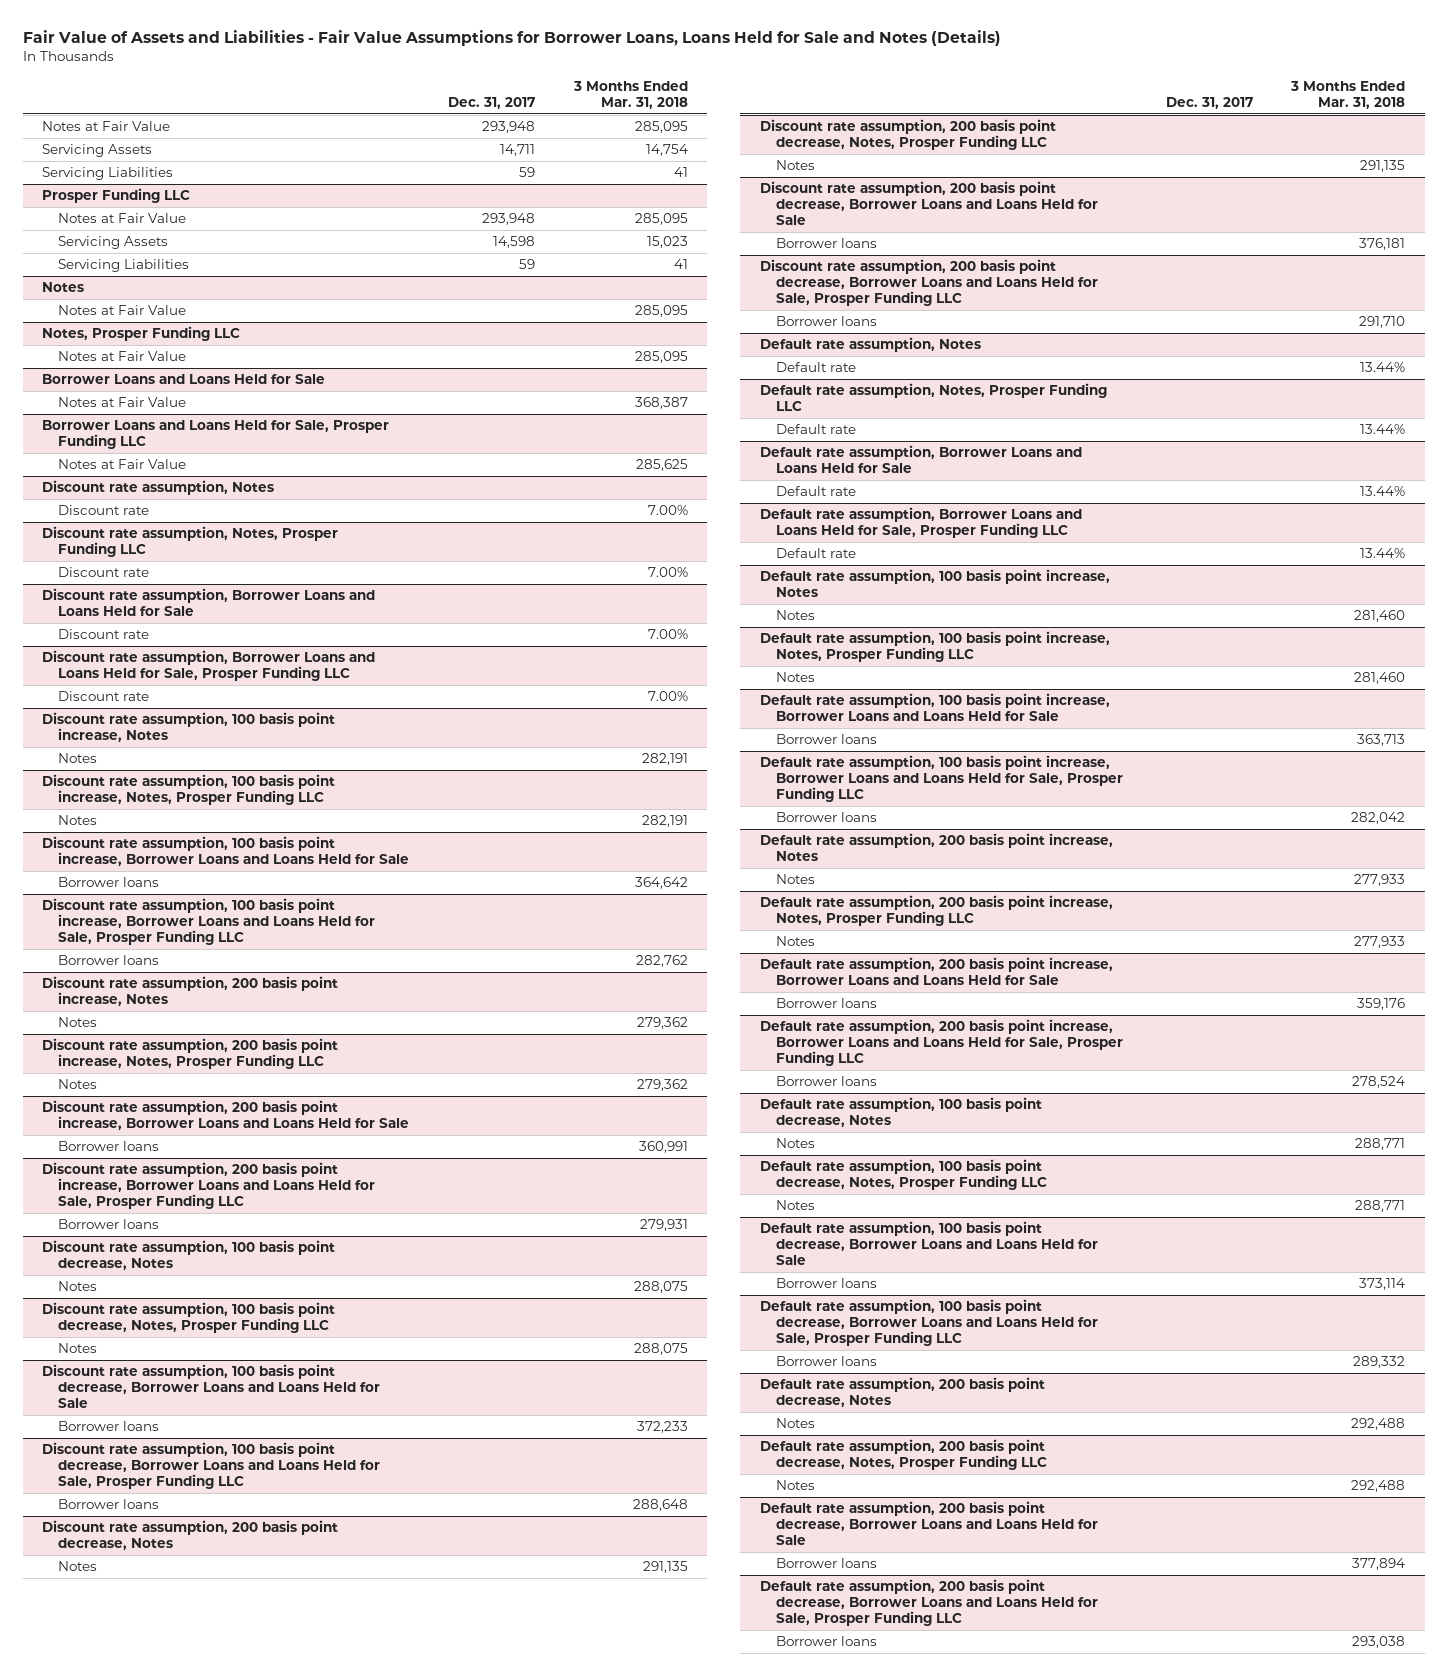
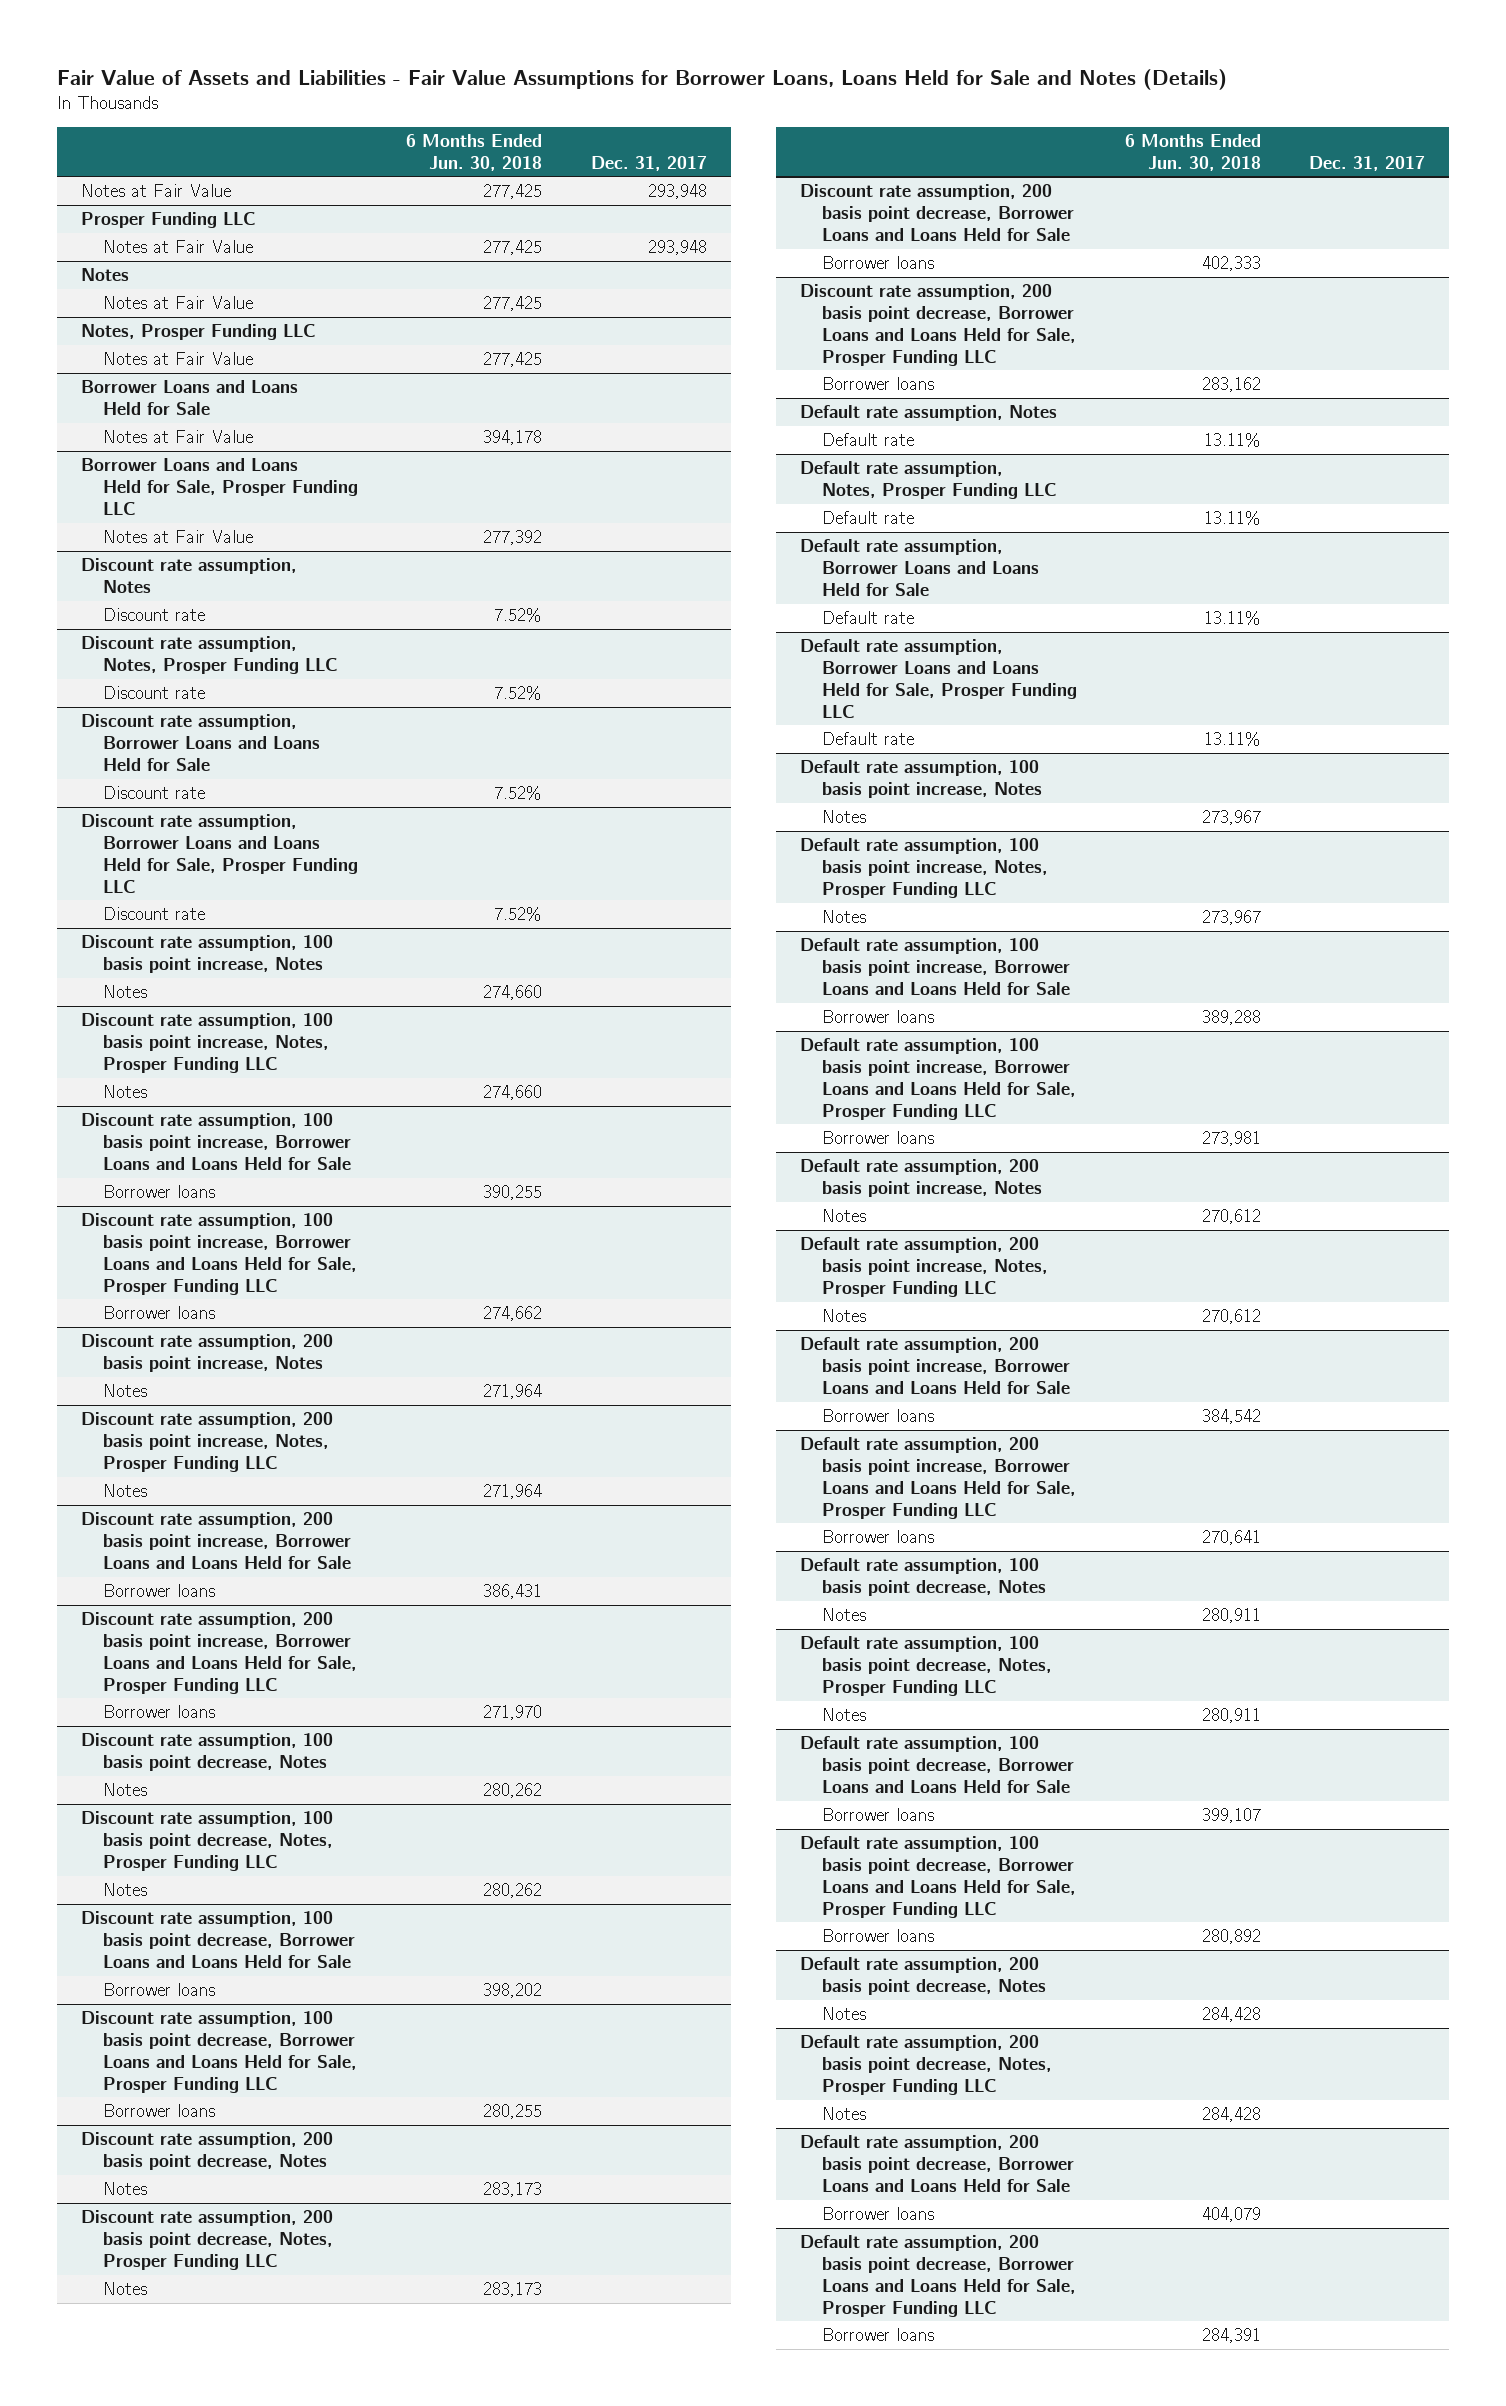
- | Dec. 31, 2017 | 3 Months Ended Mar. 31, 2018
+ | 6 Months Ended Jun. 30, 2018 | Dec. 31, 2017
- Servicing Assets | 14,711 | 14,754
- Servicing Liabilities | 59 | 41
@ Prosper Funding LLC
- Servicing Assets | 14,598 | 15,023
- Servicing Liabilities | 59 | 41

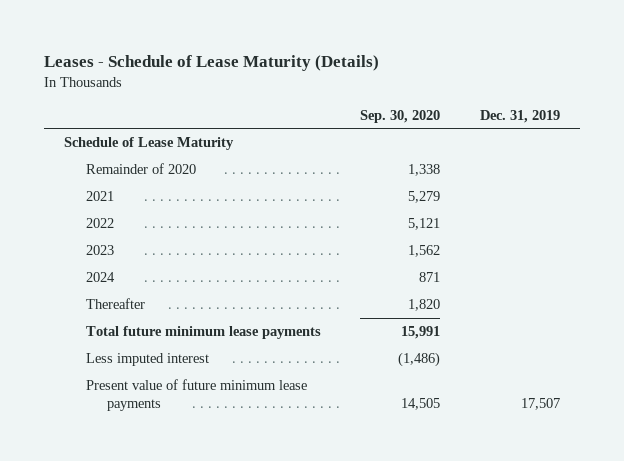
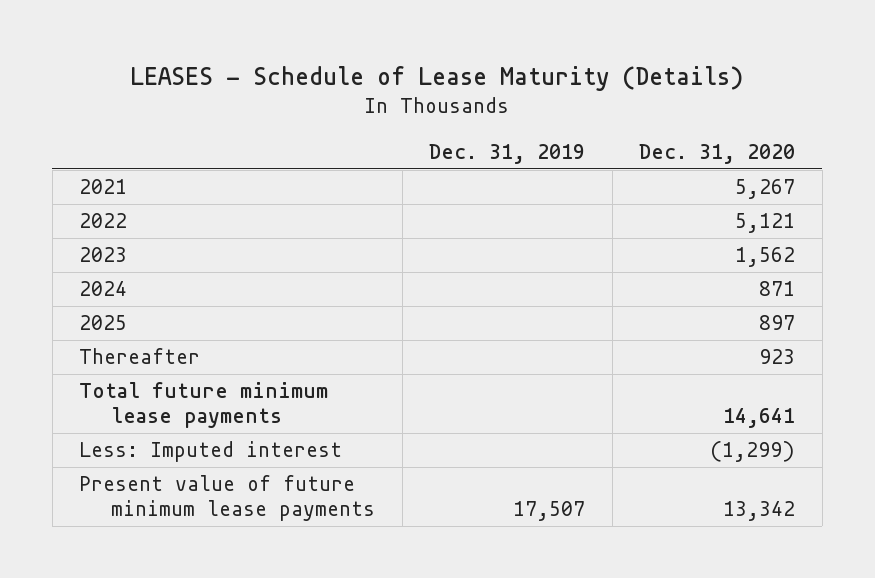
- Leases - Schedule of Lease Maturity (Details)
+ LEASES - Schedule of Lease Maturity (Details)
- | Sep. 30, 2020 | Dec. 31, 2019
+ | Dec. 31, 2019 | Dec. 31, 2020
- Schedule of Lease Maturity
- Remainder of 2020 | 1,338 |
+ 2025 | | 897
- Less imputed interest | (1,486) |
+ Less: Imputed interest | | (1,299)

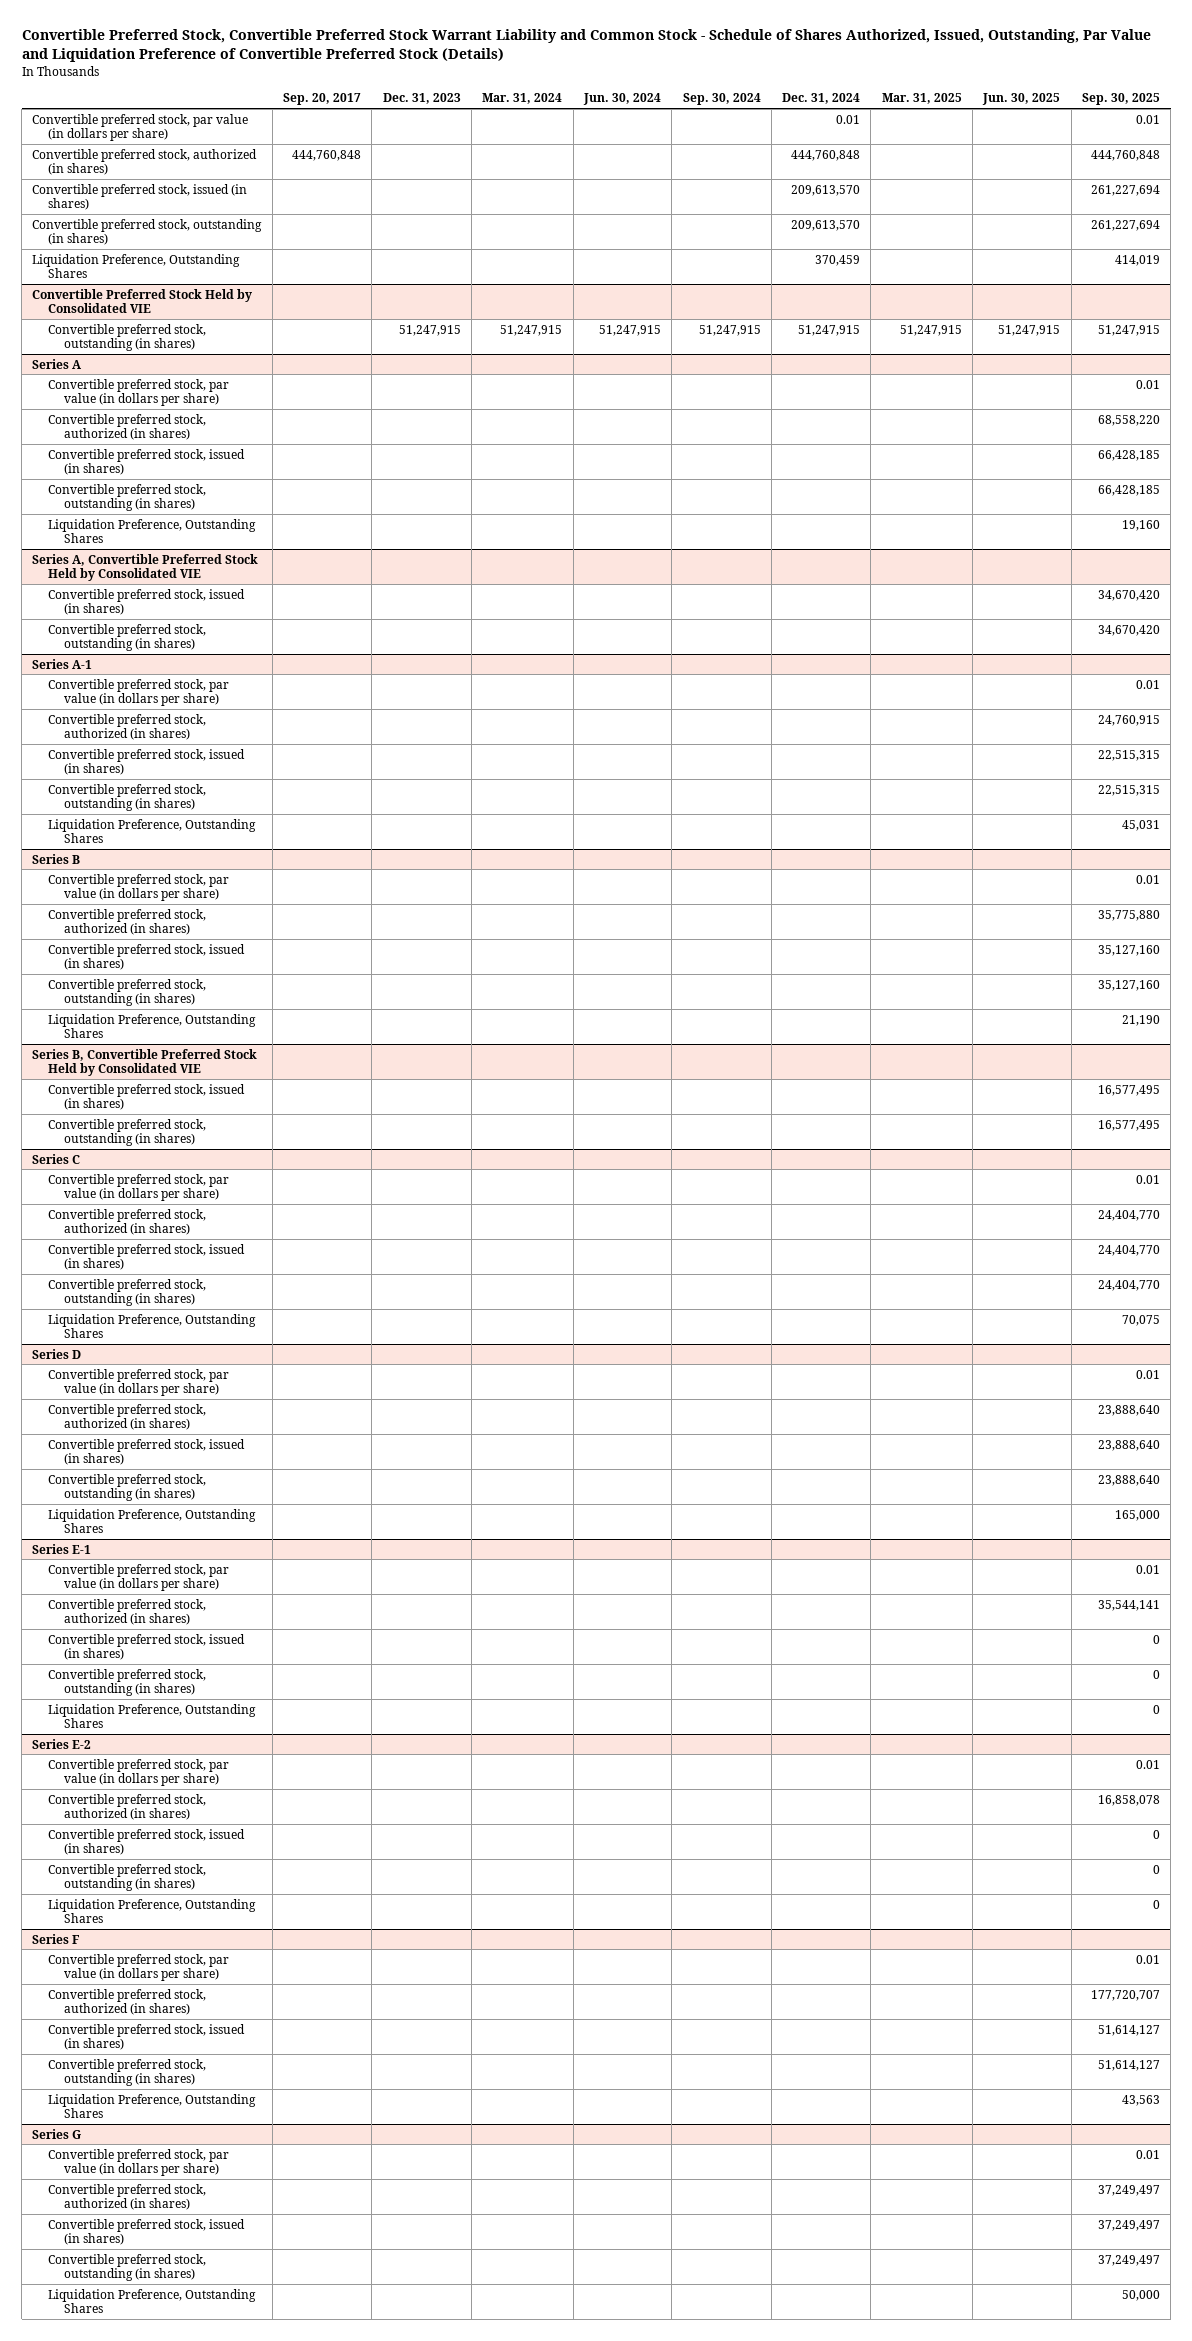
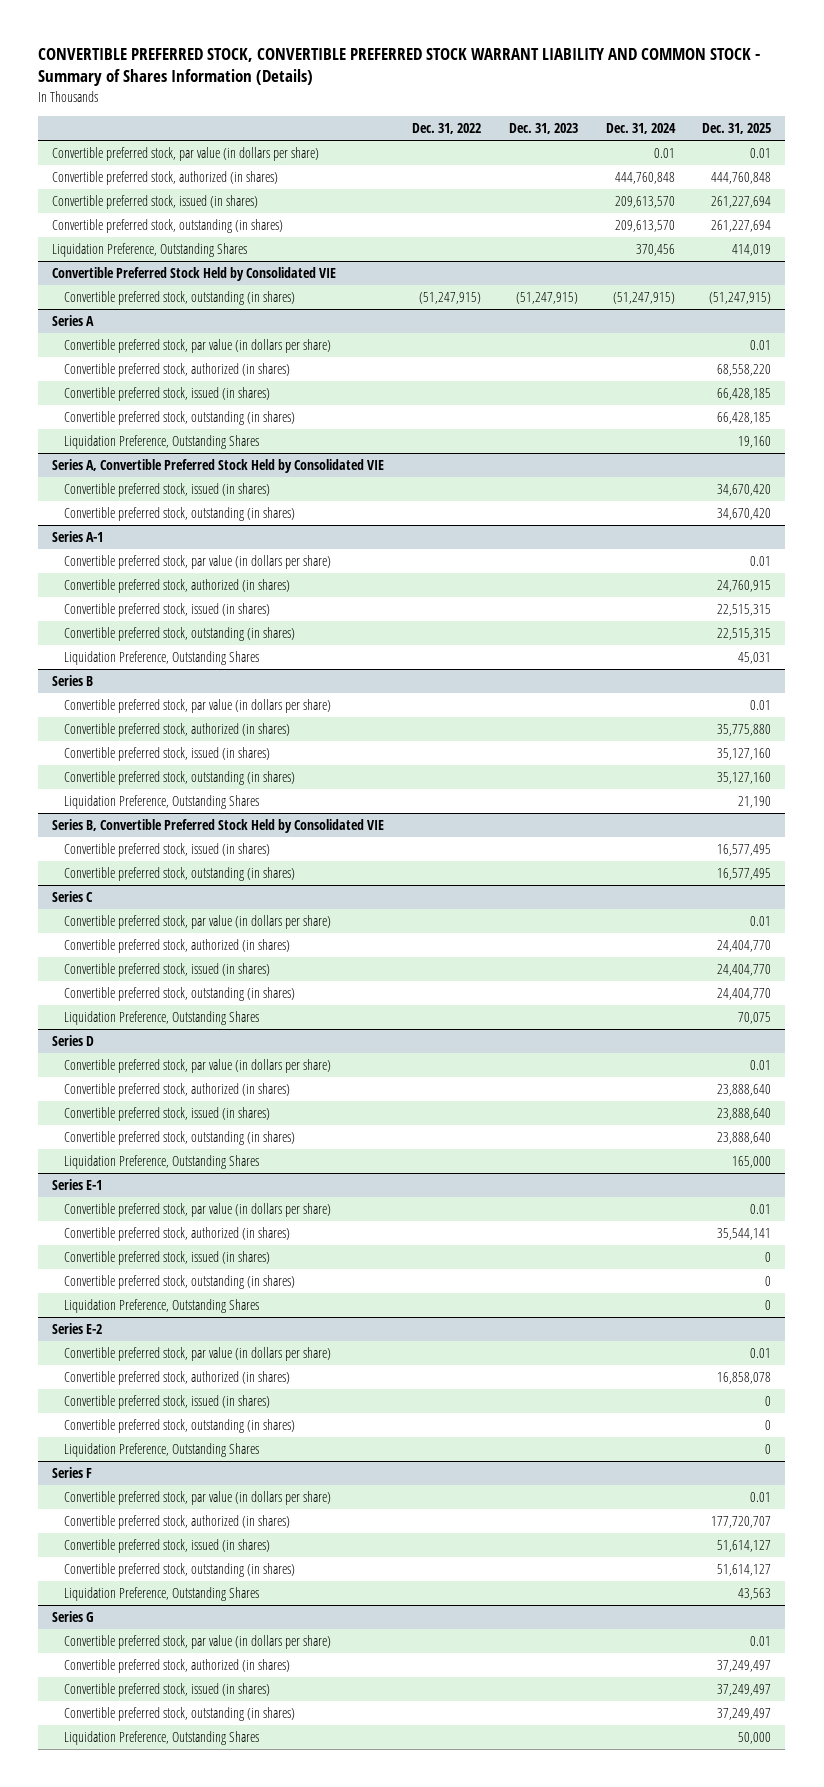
- Convertible Preferred Stock, Convertible Preferred Stock Warrant Liability and Common Stock - Schedule of Shares Authorized, Issued, Outstanding, Par Value and Liquidation Preference of Convertible Preferred Stock (Details)
+ CONVERTIBLE PREFERRED STOCK, CONVERTIBLE PREFERRED STOCK WARRANT LIABILITY AND COMMON STOCK - Summary of Shares Information (Details)
- | Sep. 20, 2017 | Dec. 31, 2023 | Mar. 31, 2024 | Jun. 30, 2024 | Sep. 30, 2024 | Dec. 31, 2024 | Mar. 31, 2025 | Jun. 30, 2025 | Sep. 30, 2025
+ | Dec. 31, 2022 | Dec. 31, 2023 | Dec. 31, 2024 | Dec. 31, 2025
- Liquidation Preference, Outstanding Shares | | | | | | 370,459 | | | 414,019
+ Liquidation Preference, Outstanding Shares | | | 370,456 | 414,019
@ Convertible Preferred Stock Held by Consolidated VIE
- Convertible preferred stock, outstanding (in shares) | | 51,247,915 | 51,247,915 | 51,247,915 | 51,247,915 | 51,247,915 | 51,247,915 | 51,247,915 | 51,247,915
+ Convertible preferred stock, outstanding (in shares) | (51,247,915) | (51,247,915) | (51,247,915) | (51,247,915)

